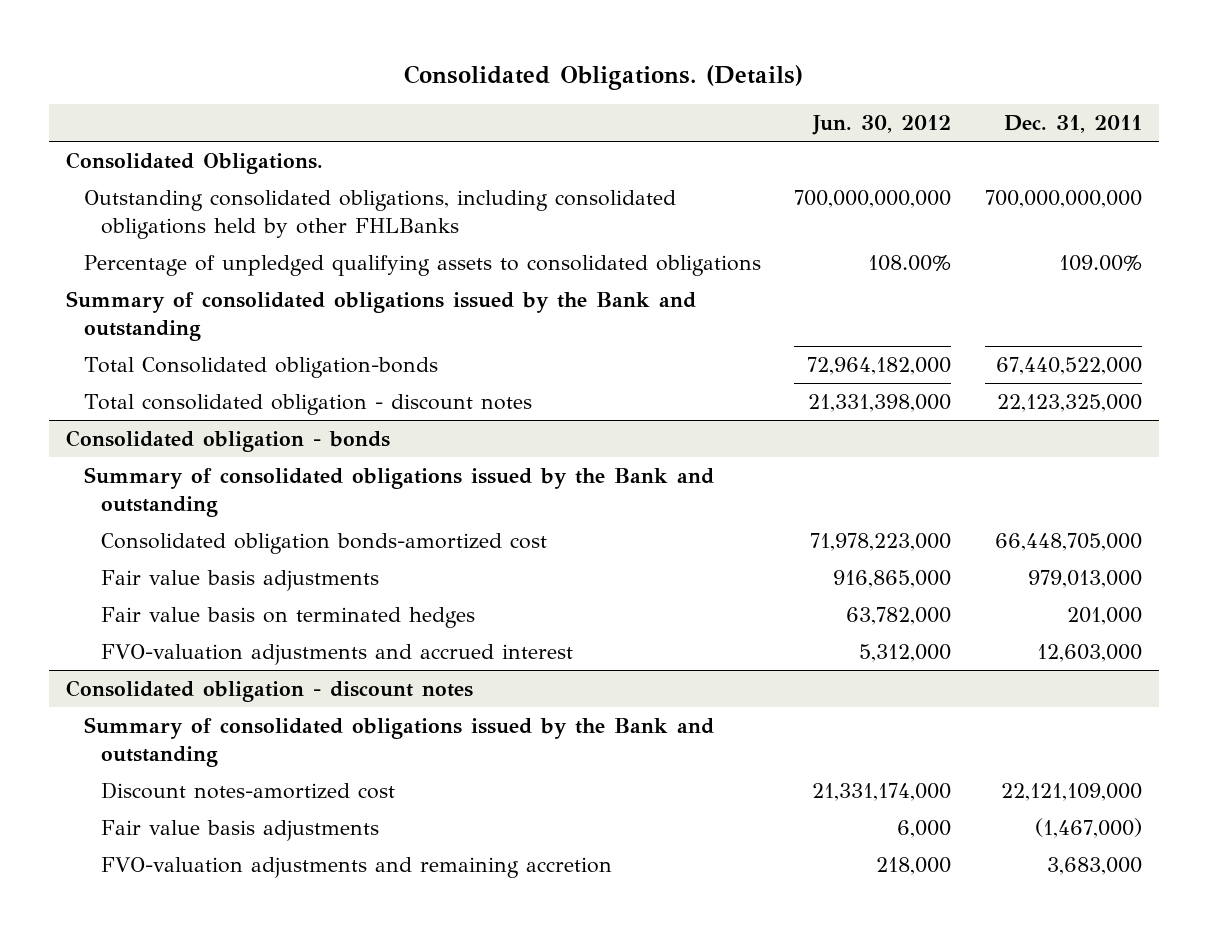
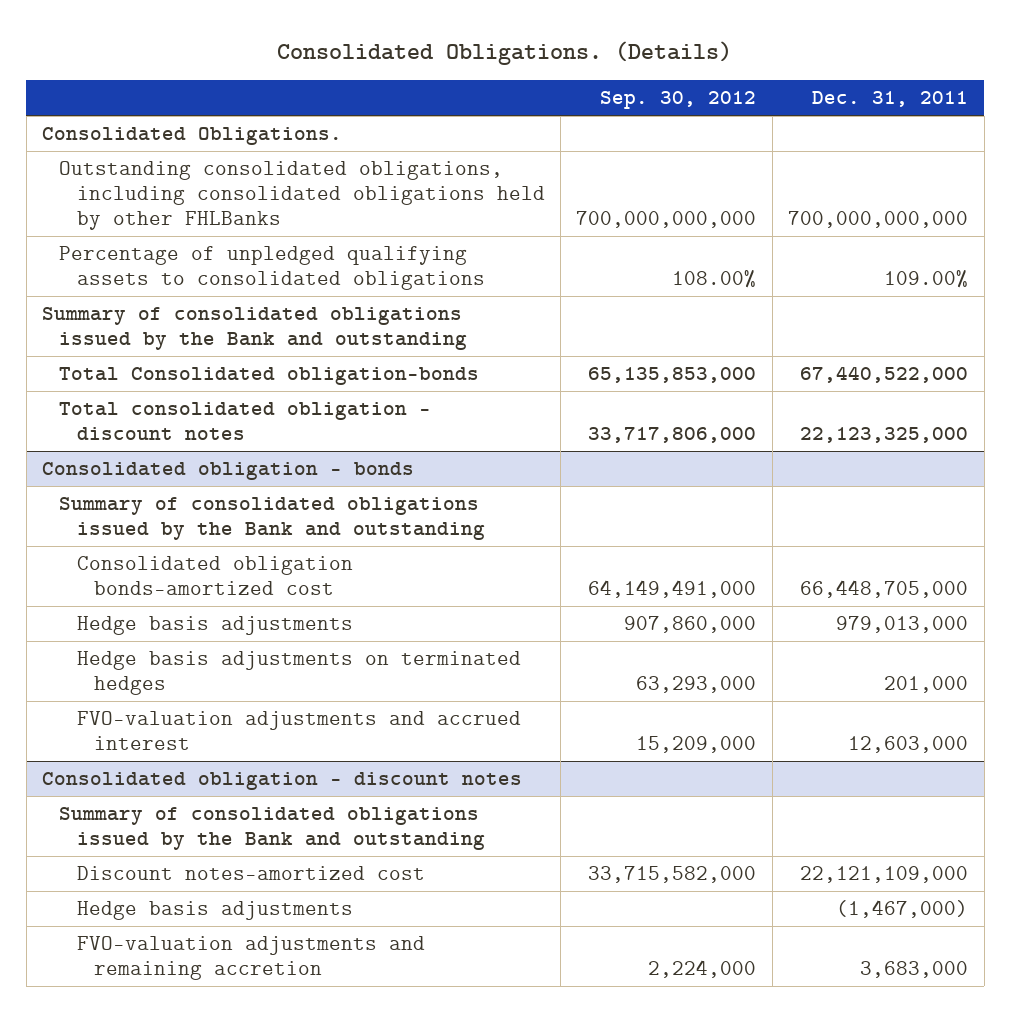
- | Jun. 30, 2012 | Dec. 31, 2011
+ | Sep. 30, 2012 | Dec. 31, 2011
@ Consolidated obligation - bonds
- Fair value basis adjustments | 916,865,000 | 979,013,000
- Fair value basis on terminated hedges | 63,782,000 | 201,000
+ Hedge basis adjustments | 907,860,000 | 979,013,000
+ Hedge basis adjustments on terminated hedges | 63,293,000 | 201,000
@ Consolidated obligation - discount notes
- Fair value basis adjustments | 6,000 | (1,467,000)
+ Hedge basis adjustments | | (1,467,000)

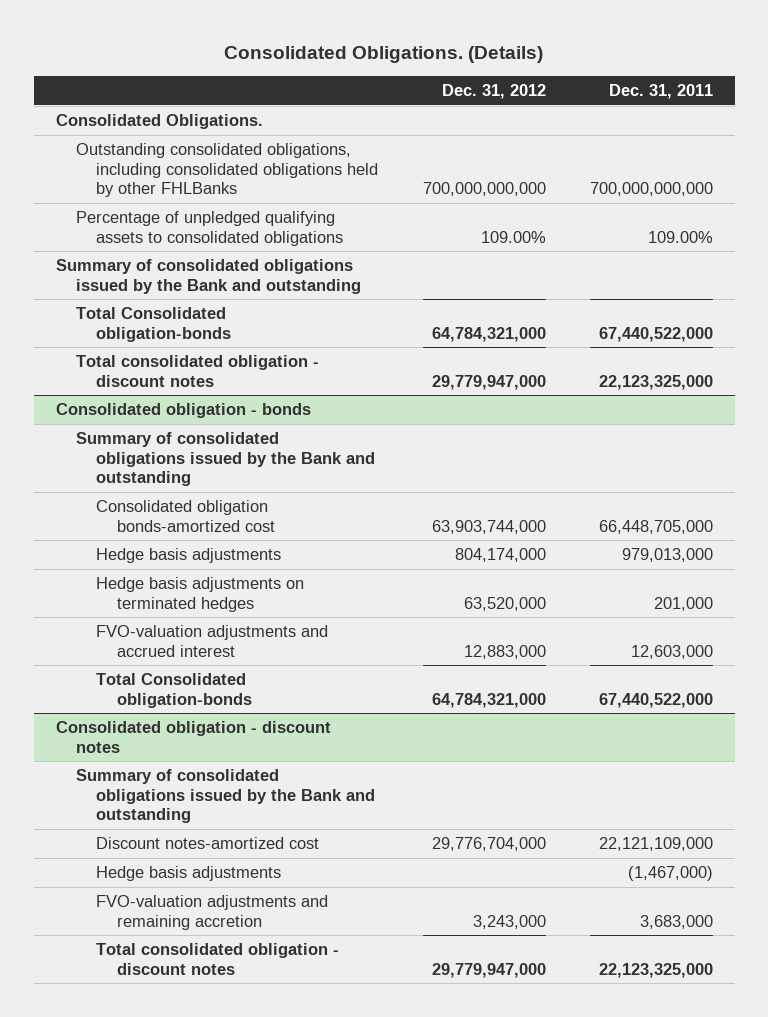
- | Sep. 30, 2012 | Dec. 31, 2011
+ | Dec. 31, 2012 | Dec. 31, 2011
@ Consolidated obligation - bonds
+ Total Consolidated obligation-bonds | 64,784,321,000 | 67,440,522,000
@ Consolidated obligation - discount notes
+ Total consolidated obligation - discount notes | 29,779,947,000 | 22,123,325,000

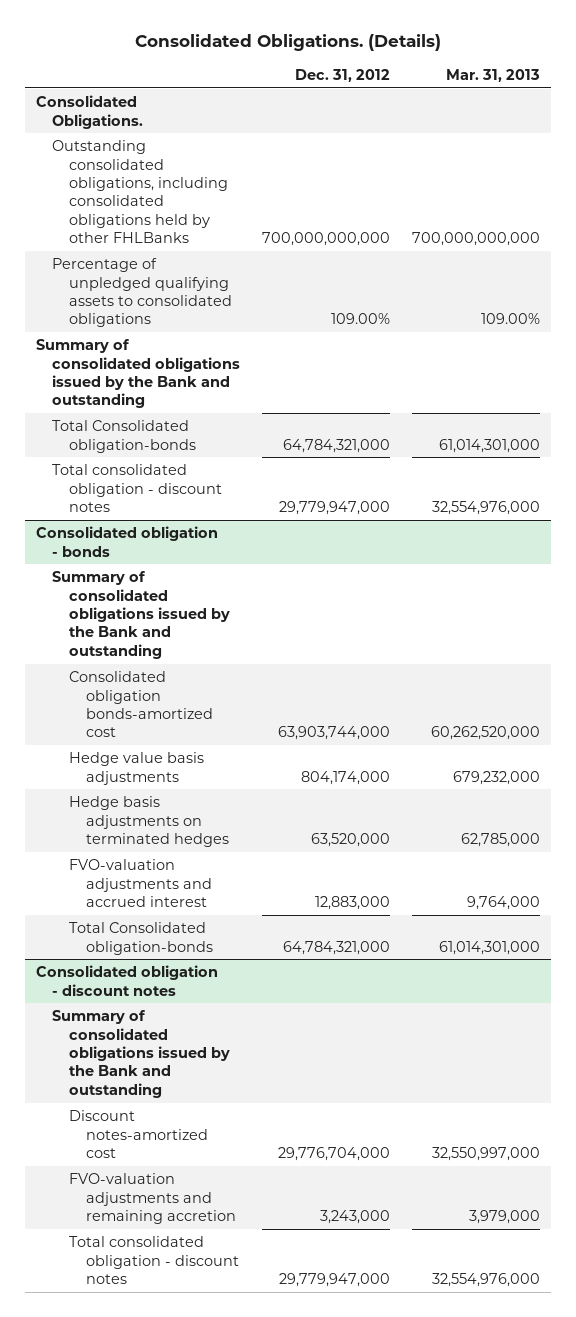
- | Dec. 31, 2012 | Dec. 31, 2011
+ | Dec. 31, 2012 | Mar. 31, 2013
@ Consolidated obligation - bonds
- Hedge basis adjustments | 804,174,000 | 979,013,000
+ Hedge value basis adjustments | 804,174,000 | 679,232,000
@ Consolidated obligation - discount notes
- Hedge basis adjustments | | (1,467,000)

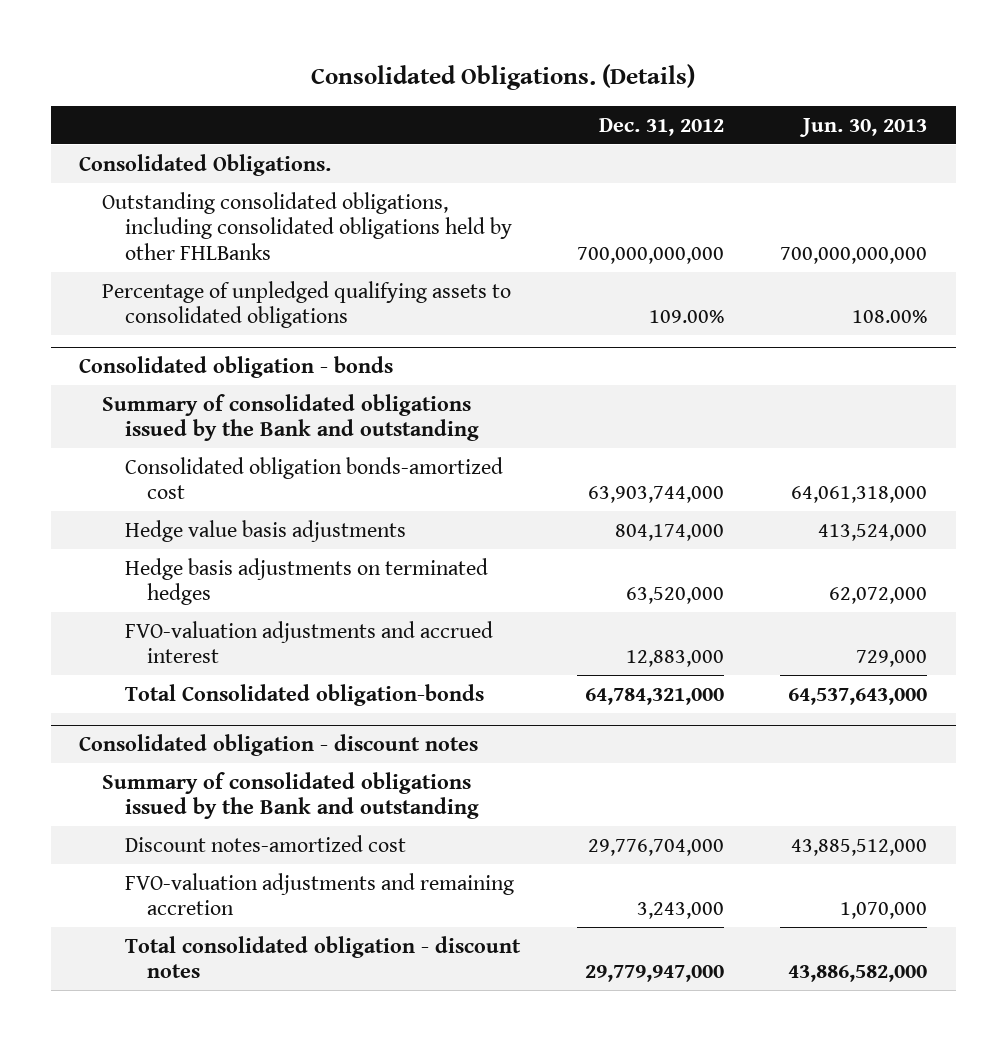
- | Dec. 31, 2012 | Mar. 31, 2013
+ | Dec. 31, 2012 | Jun. 30, 2013
- Summary of consolidated obligations issued by the Bank and outstanding
- Total Consolidated obligation-bonds | 64,784,321,000 | 61,014,301,000
- Total consolidated obligation - discount notes | 29,779,947,000 | 32,554,976,000

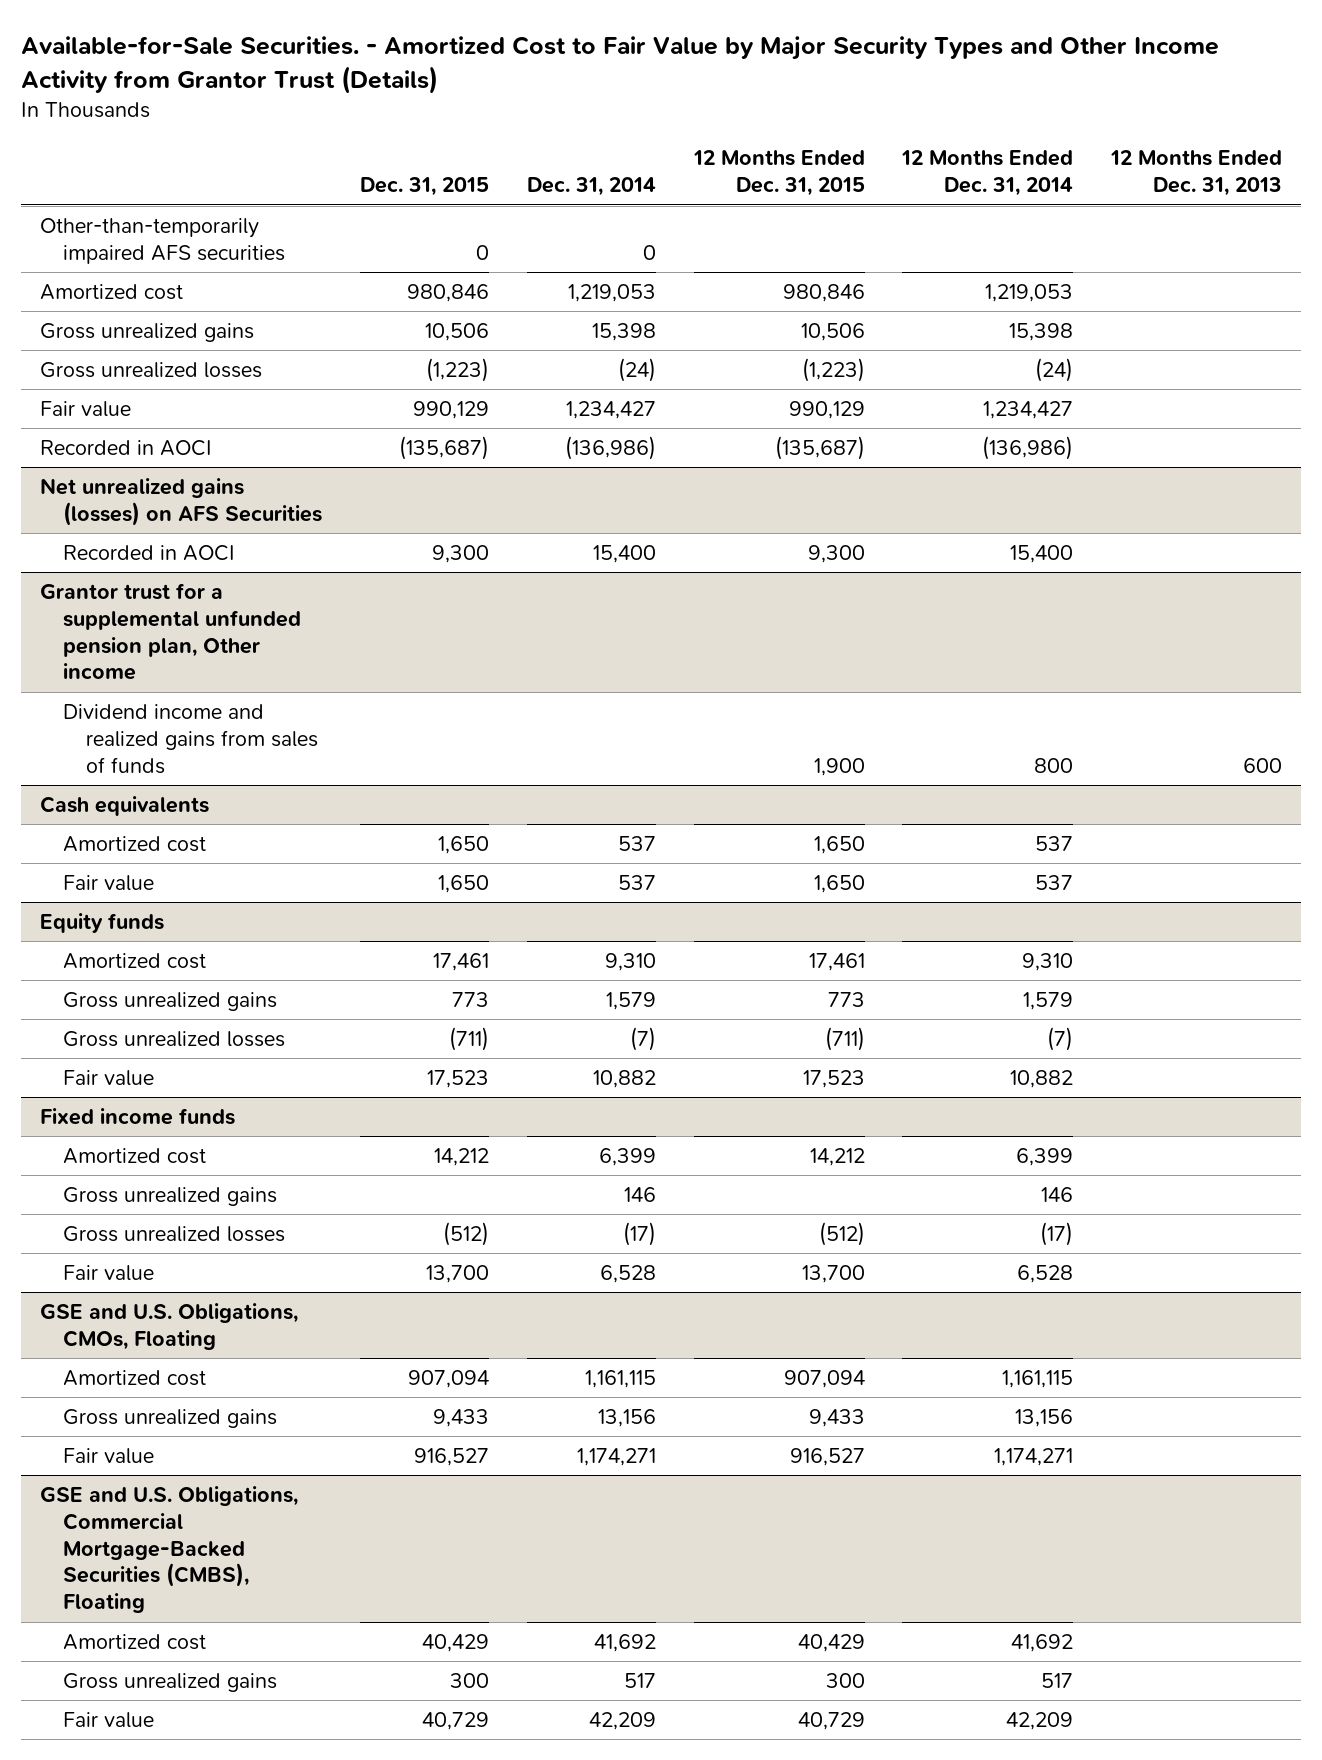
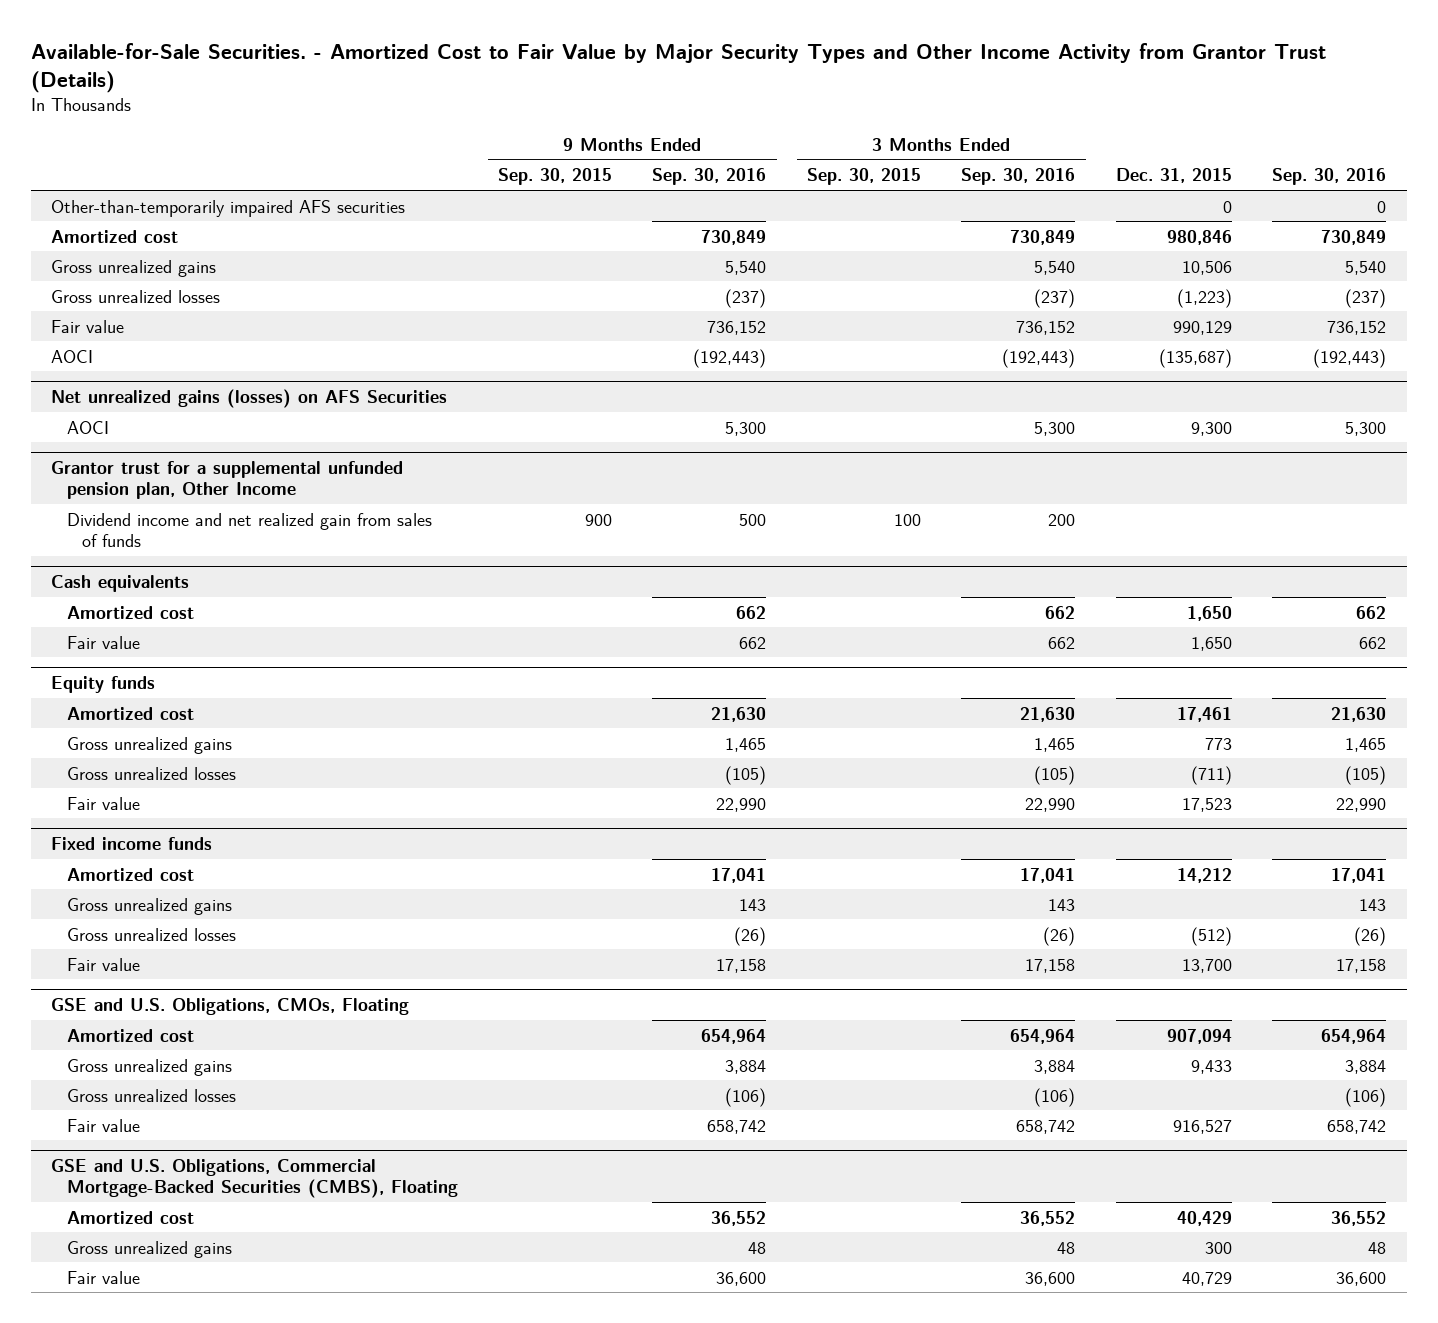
- | Dec. 31, 2015 | Dec. 31, 2014 | 12 Months Ended Dec. 31, 2015 | 12 Months Ended Dec. 31, 2014 | 12 Months Ended Dec. 31, 2013
+ | 9 Months Ended Sep. 30, 2015 | 9 Months Ended Sep. 30, 2016 | 3 Months Ended Sep. 30, 2015 | 3 Months Ended Sep. 30, 2016 | Dec. 31, 2015 | Sep. 30, 2016
- Recorded in AOCI | (135,687) | (136,986) | (135,687) | (136,986) |
+ AOCI | | (192,443) | | (192,443) | (135,687) | (192,443)
@ Net unrealized gains (losses) on AFS Securities
- Recorded in AOCI | 9,300 | 15,400 | 9,300 | 15,400 |
- Grantor trust for a supplemental unfunded pension plan, Other income
- Dividend income and realized gains from sales of funds | | | 1,900 | 800 | 600
@ Net unrealized gains (losses) on AFS Securities
+ AOCI | | 5,300 | | 5,300 | 9,300 | 5,300
+ Grantor trust for a supplemental unfunded pension plan, Other Income
+ Dividend income and net realized gain from sales of funds | 900 | 500 | 100 | 200 | |
@ GSE and U.S. Obligations, CMOs, Floating
+ Gross unrealized losses | | (106) | | (106) | | (106)

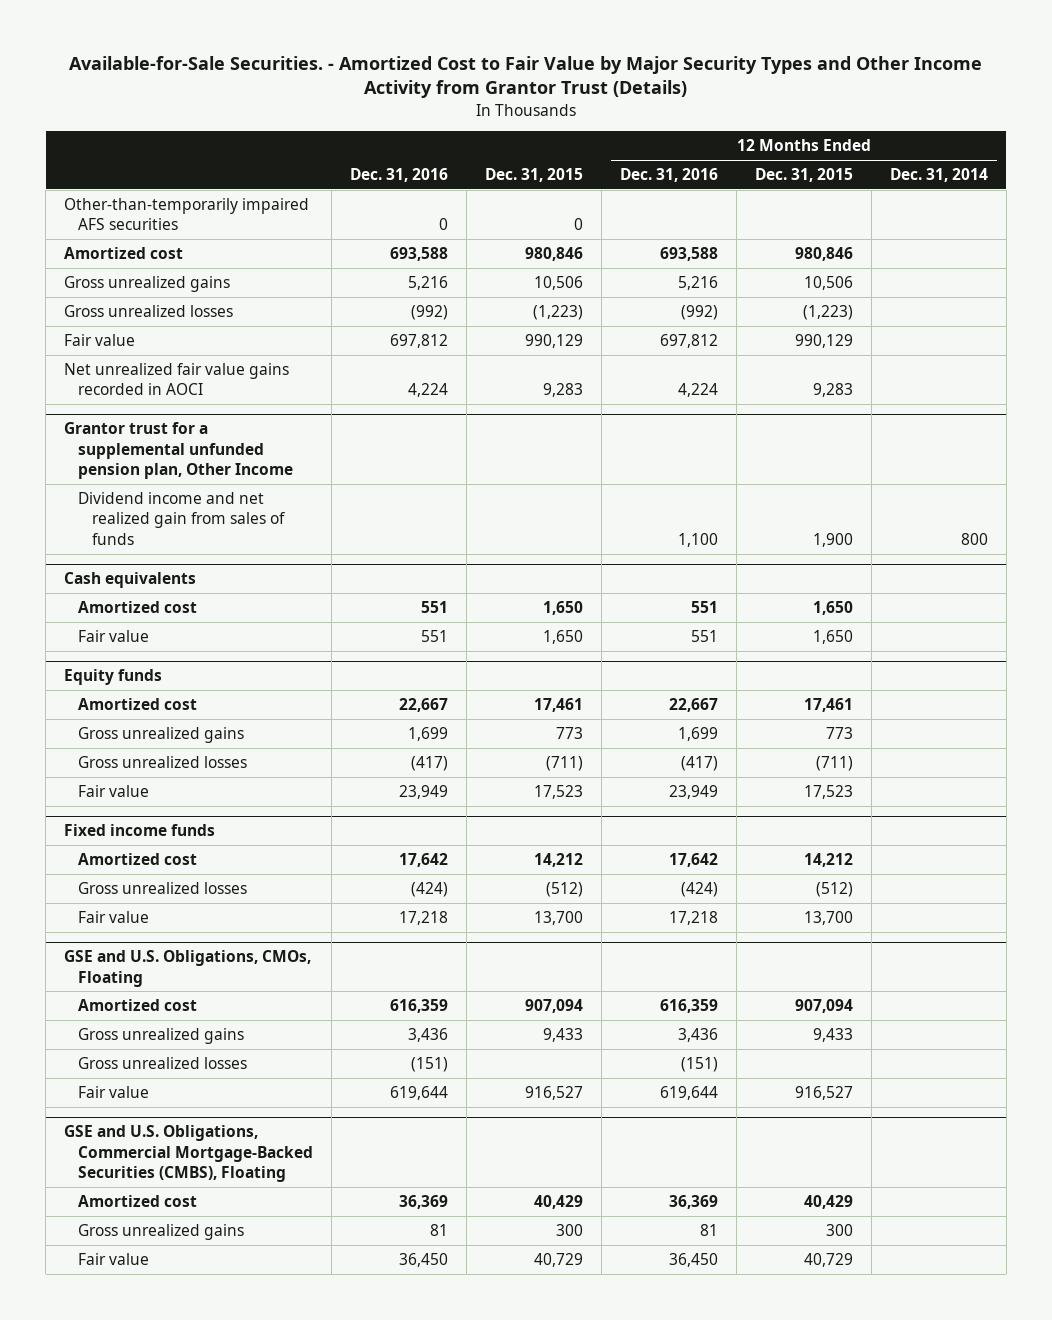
- | 9 Months Ended Sep. 30, 2015 | 9 Months Ended Sep. 30, 2016 | 3 Months Ended Sep. 30, 2015 | 3 Months Ended Sep. 30, 2016 | Dec. 31, 2015 | Sep. 30, 2016
+ | Dec. 31, 2016 | Dec. 31, 2015 | 12 Months Ended Dec. 31, 2016 | 12 Months Ended Dec. 31, 2015 | 12 Months Ended Dec. 31, 2014
- AOCI | | (192,443) | | (192,443) | (135,687) | (192,443)
- Net unrealized gains (losses) on AFS Securities
- AOCI | | 5,300 | | 5,300 | 9,300 | 5,300
+ Net unrealized fair value gains recorded in AOCI | 4,224 | 9,283 | 4,224 | 9,283 |
@ Fixed income funds
- Gross unrealized gains | | 143 | | 143 | | 143

